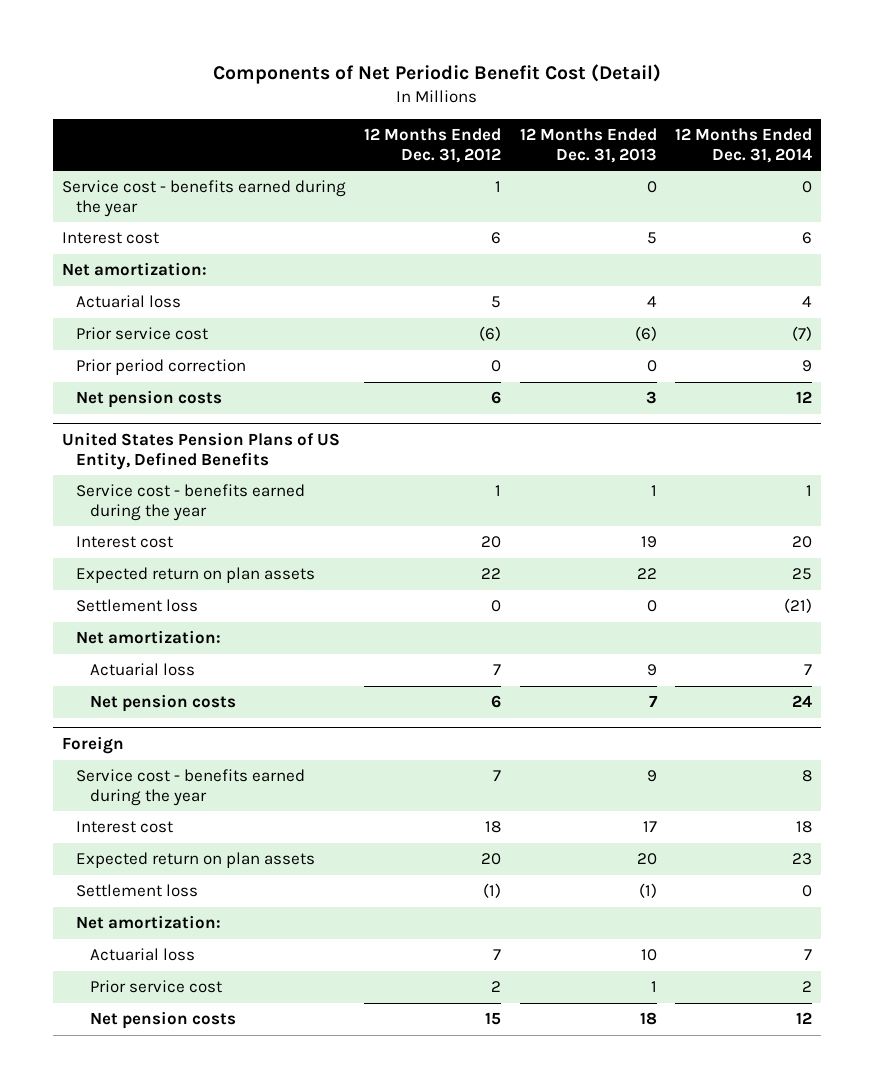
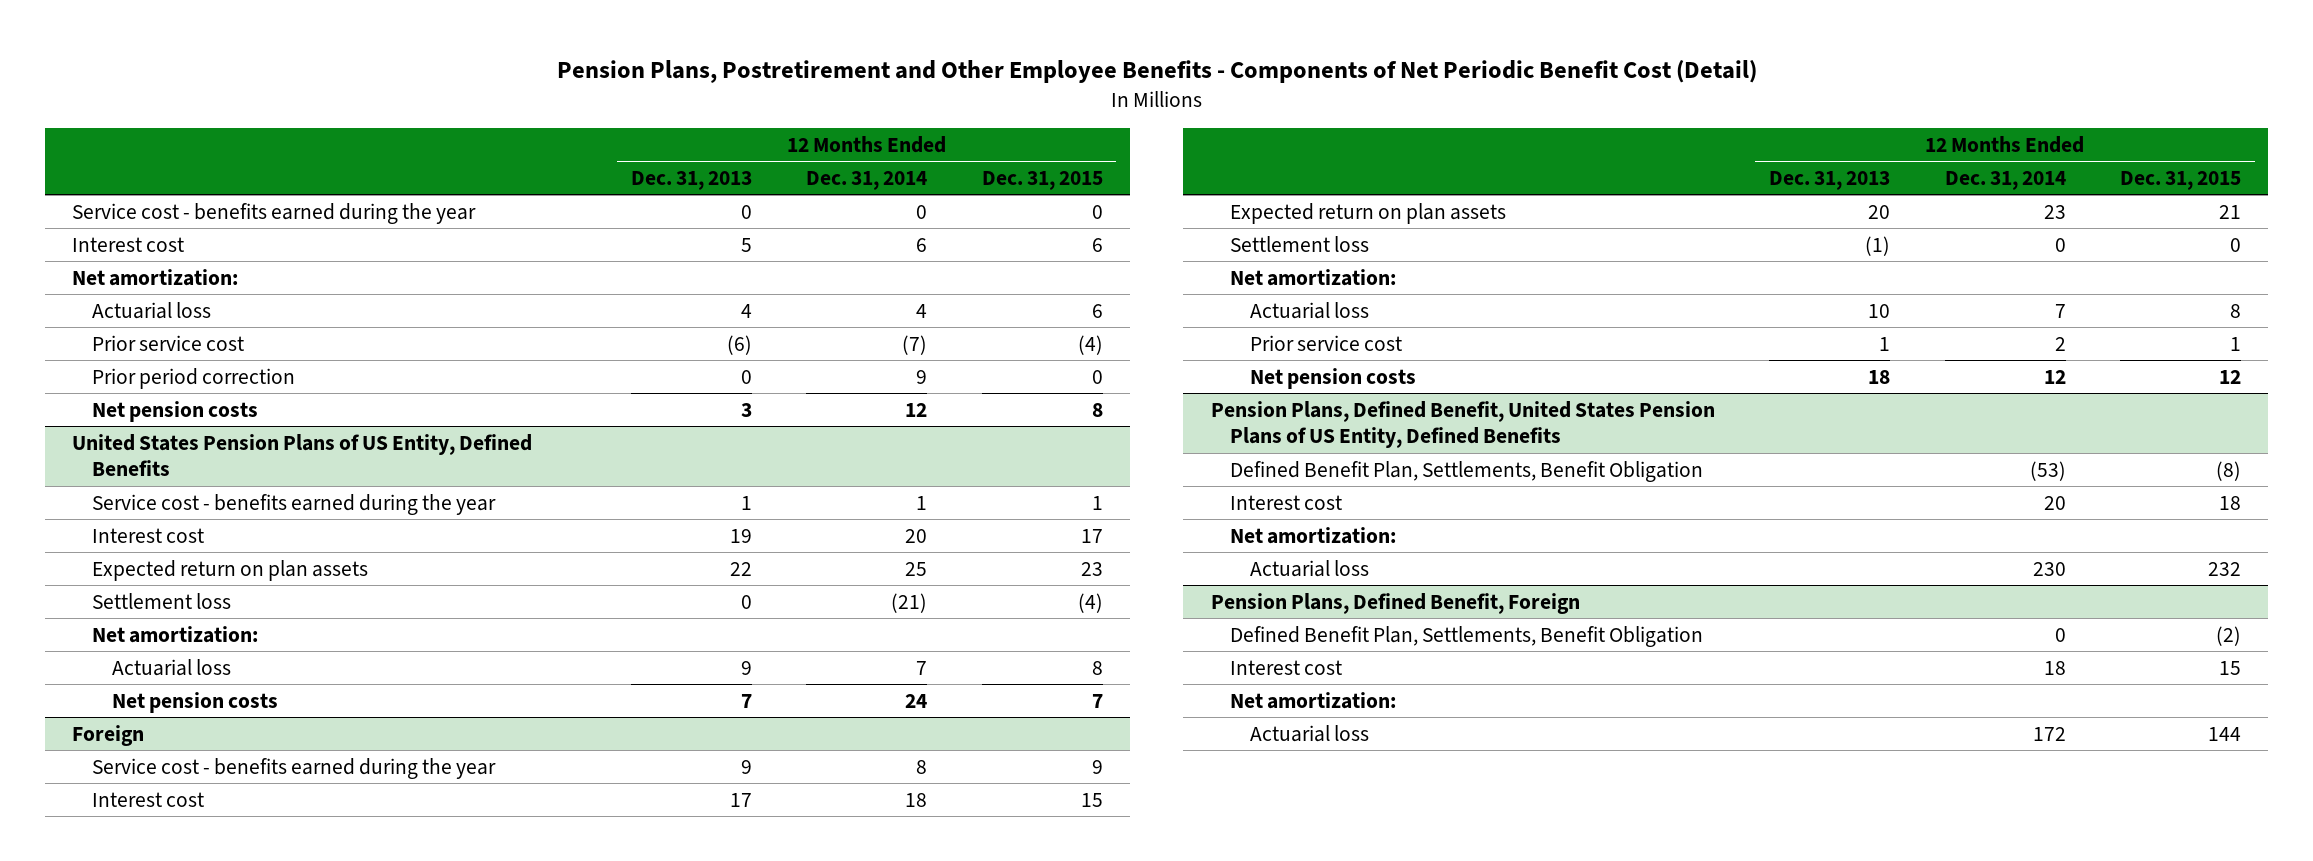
- Components of Net Periodic Benefit Cost (Detail)
+ Pension Plans, Postretirement and Other Employee Benefits - Components of Net Periodic Benefit Cost (Detail)
- | 12 Months Ended Dec. 31, 2012 | 12 Months Ended Dec. 31, 2013 | 12 Months Ended Dec. 31, 2014
+ | 12 Months Ended Dec. 31, 2013 | 12 Months Ended Dec. 31, 2014 | 12 Months Ended Dec. 31, 2015
+ Pension Plans, Defined Benefit, United States Pension Plans of US Entity, Defined Benefits
+ Defined Benefit Plan, Settlements, Benefit Obligation | | (53) | (8)
+ Interest cost | | 20 | 18
+ Net amortization:
+ Actuarial loss | | 230 | 232
+ Pension Plans, Defined Benefit, Foreign
+ Defined Benefit Plan, Settlements, Benefit Obligation | | 0 | (2)
+ Interest cost | | 18 | 15
+ Net amortization:
+ Actuarial loss | | 172 | 144

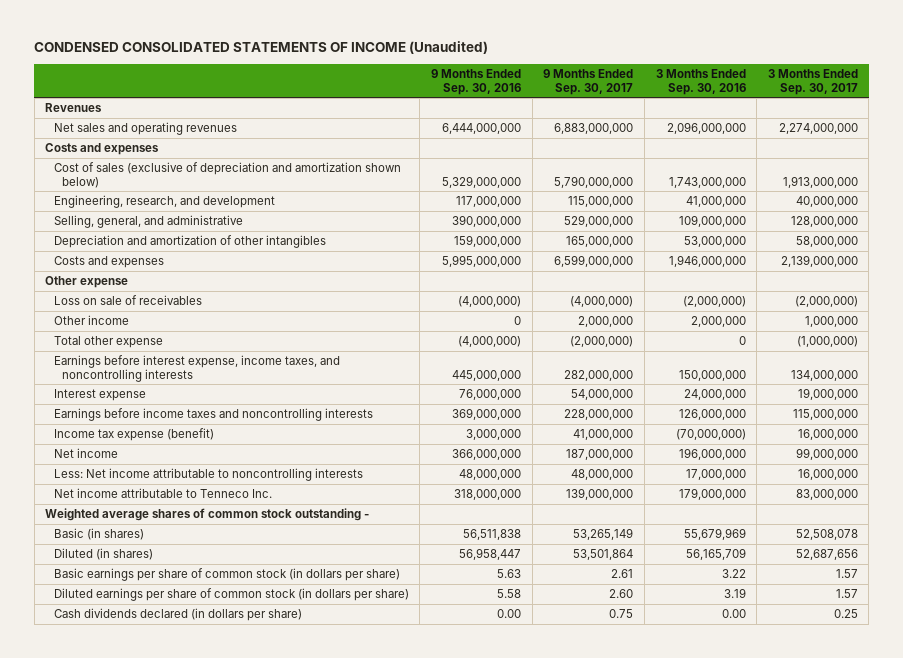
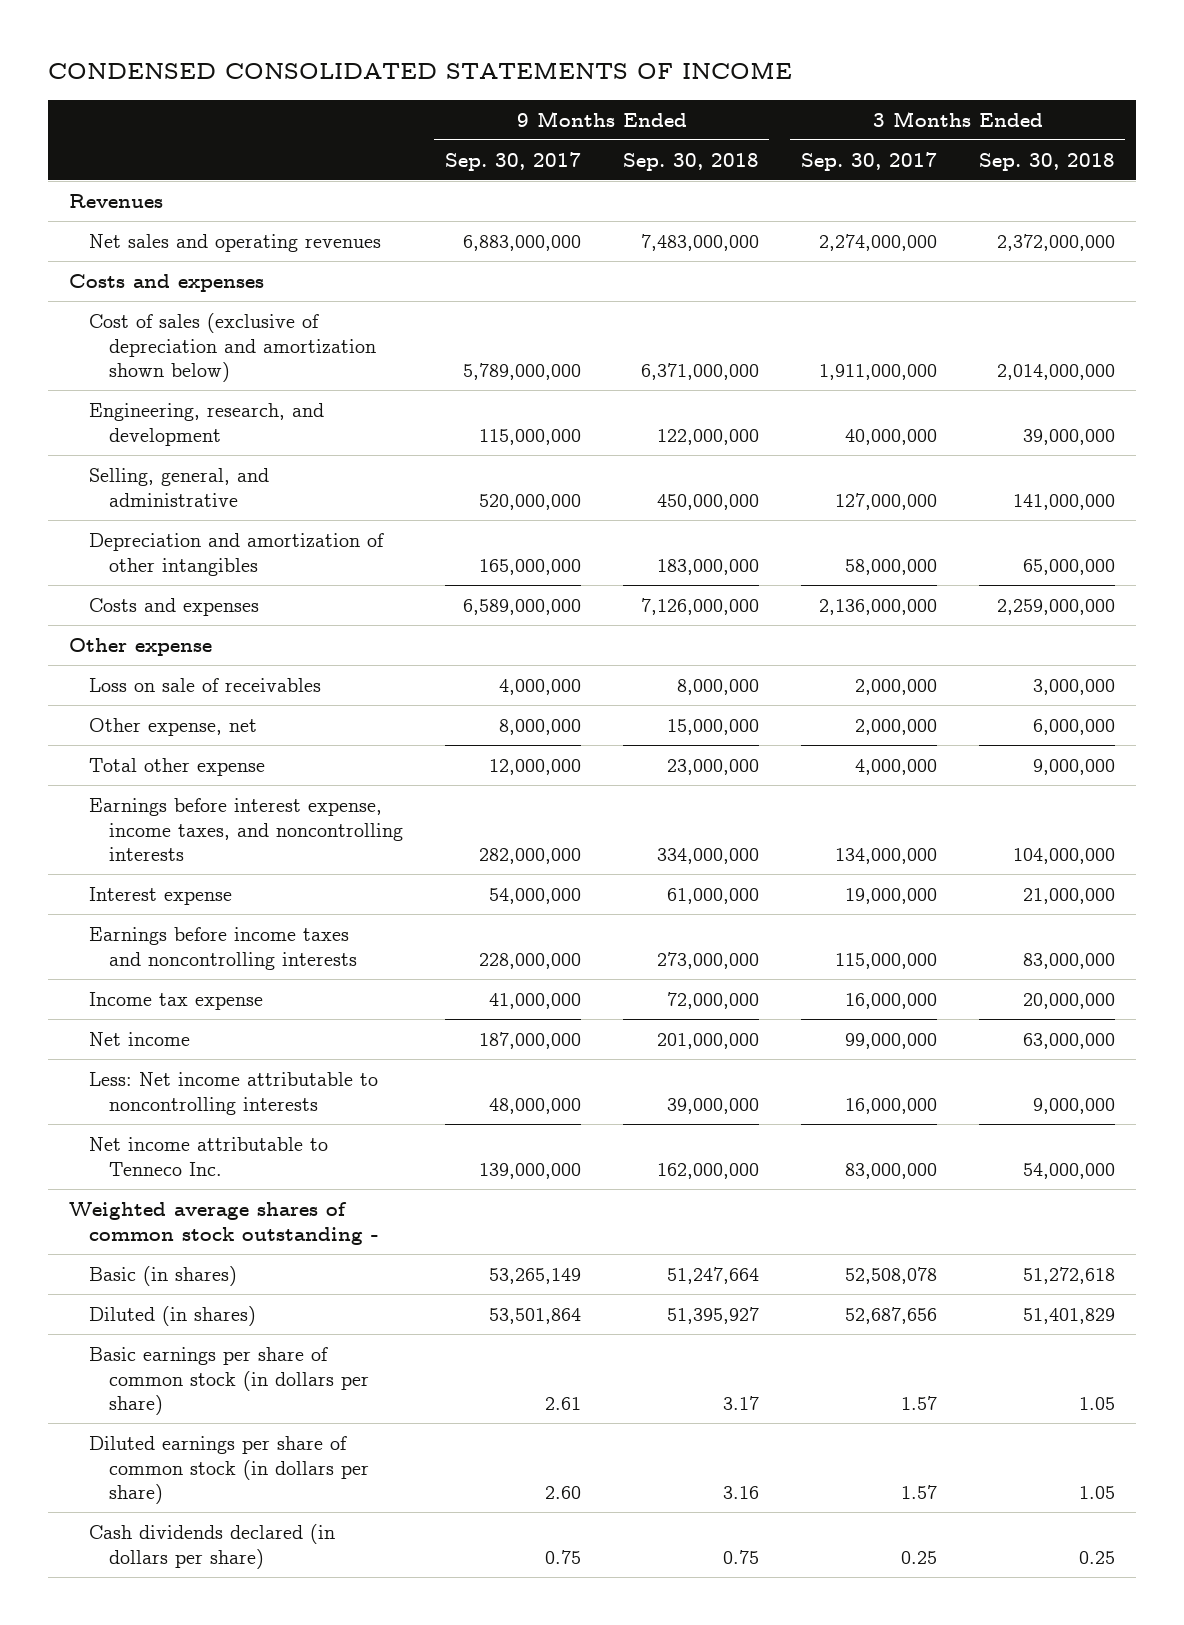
- CONDENSED CONSOLIDATED STATEMENTS OF INCOME (Unaudited)
+ CONDENSED CONSOLIDATED STATEMENTS OF INCOME
- | 9 Months Ended Sep. 30, 2016 | 9 Months Ended Sep. 30, 2017 | 3 Months Ended Sep. 30, 2016 | 3 Months Ended Sep. 30, 2017
+ | 9 Months Ended Sep. 30, 2017 | 9 Months Ended Sep. 30, 2018 | 3 Months Ended Sep. 30, 2017 | 3 Months Ended Sep. 30, 2018
- Cost of sales (exclusive of depreciation and amortization shown below) | 5,329,000,000 | 5,790,000,000 | 1,743,000,000 | 1,913,000,000
+ Cost of sales (exclusive of depreciation and amortization shown below) | 5,789,000,000 | 6,371,000,000 | 1,911,000,000 | 2,014,000,000
- Selling, general, and administrative | 390,000,000 | 529,000,000 | 109,000,000 | 128,000,000
+ Selling, general, and administrative | 520,000,000 | 450,000,000 | 127,000,000 | 141,000,000
- Costs and expenses | 5,995,000,000 | 6,599,000,000 | 1,946,000,000 | 2,139,000,000
+ Costs and expenses | 6,589,000,000 | 7,126,000,000 | 2,136,000,000 | 2,259,000,000
- Loss on sale of receivables | (4,000,000) | (4,000,000) | (2,000,000) | (2,000,000)
- Other income | 0 | 2,000,000 | 2,000,000 | 1,000,000
- Total other expense | (4,000,000) | (2,000,000) | 0 | (1,000,000)
+ Loss on sale of receivables | 4,000,000 | 8,000,000 | 2,000,000 | 3,000,000
+ Other expense, net | 8,000,000 | 15,000,000 | 2,000,000 | 6,000,000
+ Total other expense | 12,000,000 | 23,000,000 | 4,000,000 | 9,000,000
- Income tax expense (benefit) | 3,000,000 | 41,000,000 | (70,000,000) | 16,000,000
+ Income tax expense | 41,000,000 | 72,000,000 | 16,000,000 | 20,000,000

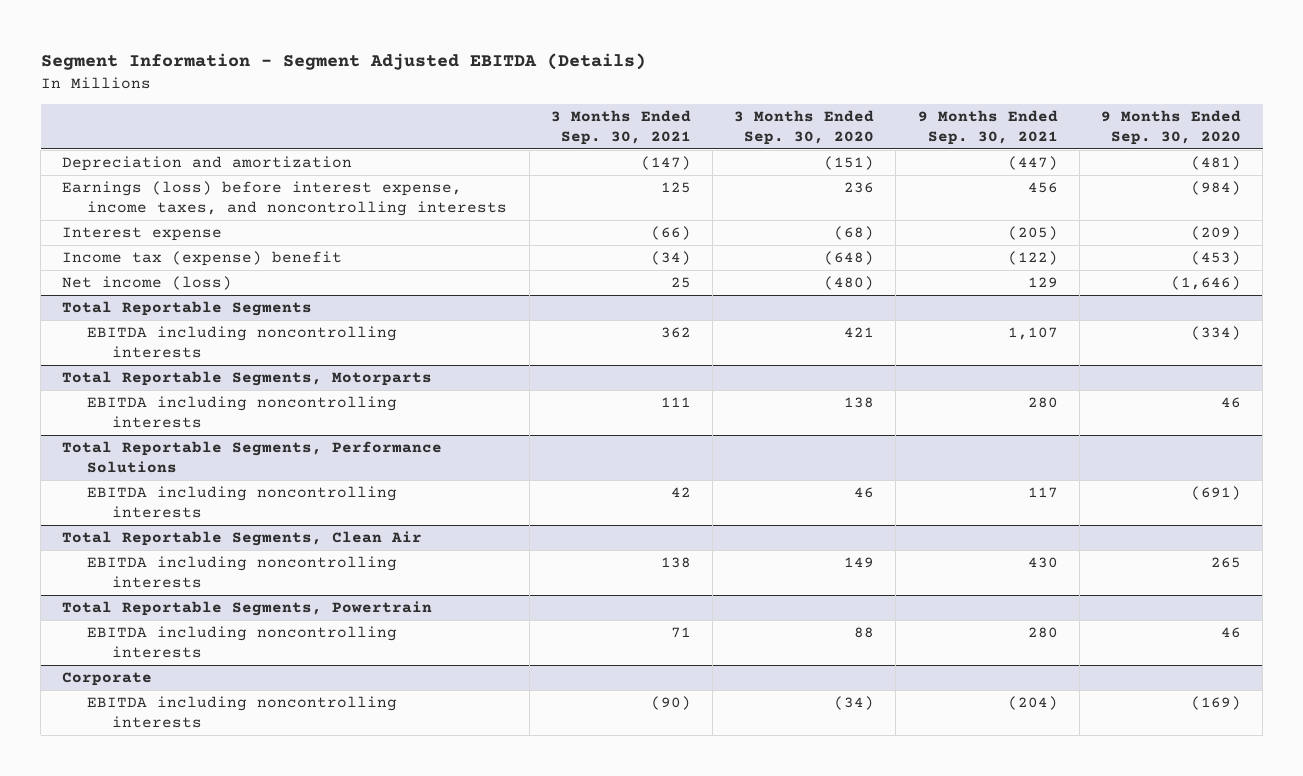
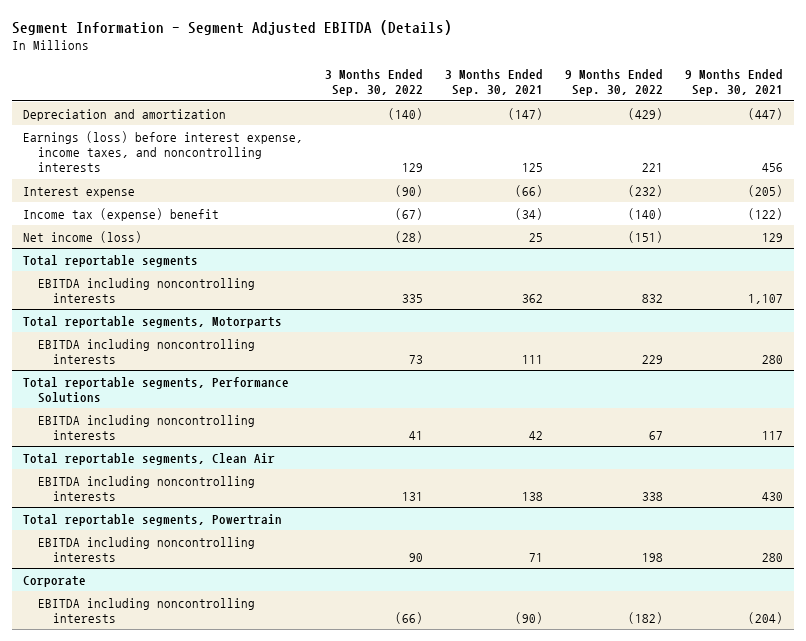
- | 3 Months Ended Sep. 30, 2021 | 3 Months Ended Sep. 30, 2020 | 9 Months Ended Sep. 30, 2021 | 9 Months Ended Sep. 30, 2020
+ | 3 Months Ended Sep. 30, 2022 | 3 Months Ended Sep. 30, 2021 | 9 Months Ended Sep. 30, 2022 | 9 Months Ended Sep. 30, 2021
- Total Reportable Segments
+ Total reportable segments
- Total Reportable Segments, Motorparts
+ Total reportable segments, Motorparts
- Total Reportable Segments, Performance Solutions
+ Total reportable segments, Performance Solutions
- Total Reportable Segments, Clean Air
+ Total reportable segments, Clean Air
- Total Reportable Segments, Powertrain
+ Total reportable segments, Powertrain

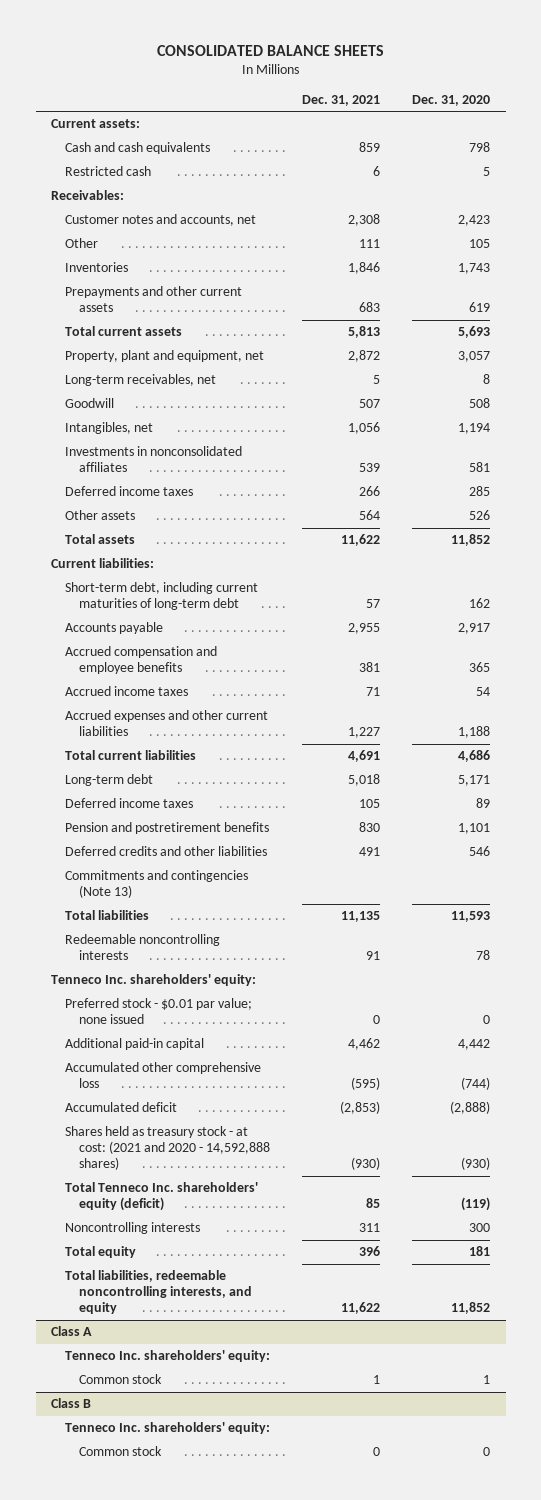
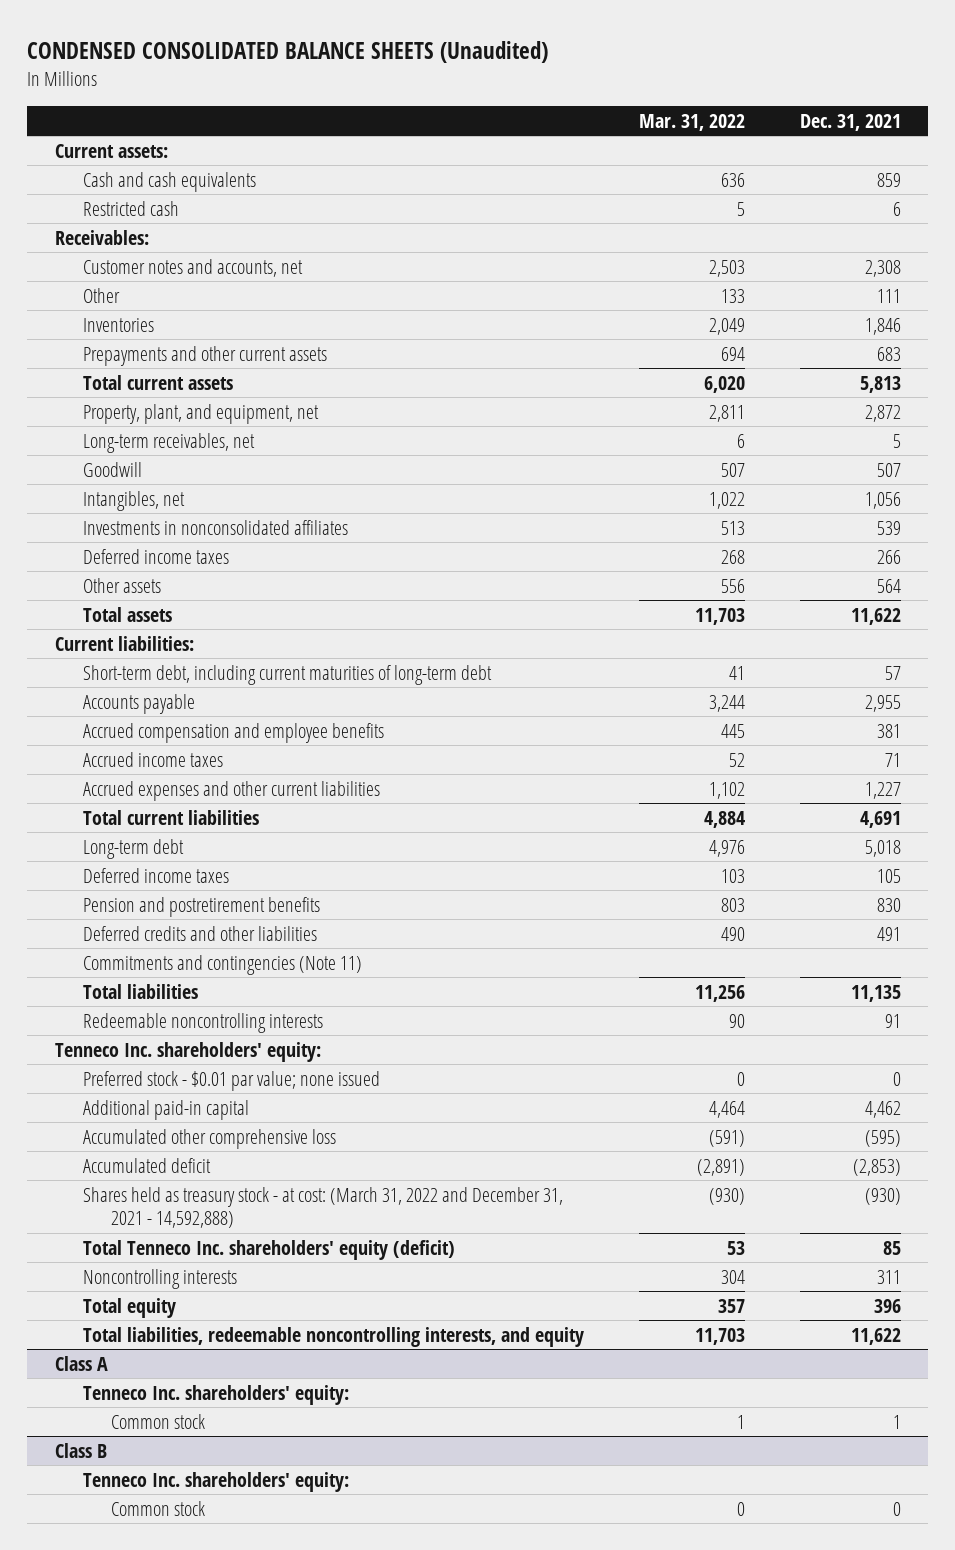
- CONSOLIDATED BALANCE SHEETS
+ CONDENSED CONSOLIDATED BALANCE SHEETS (Unaudited)
- | Dec. 31, 2021 | Dec. 31, 2020
+ | Mar. 31, 2022 | Dec. 31, 2021
- Property, plant and equipment, net | 2,872 | 3,057
+ Property, plant, and equipment, net | 2,811 | 2,872
- Commitments and contingencies (Note 13)
+ Commitments and contingencies (Note 11)
- Shares held as treasury stock - at cost: (2021 and 2020 - 14,592,888 shares) | (930) | (930)
+ Shares held as treasury stock - at cost: (March 31, 2022 and December 31, 2021 - 14,592,888) | (930) | (930)

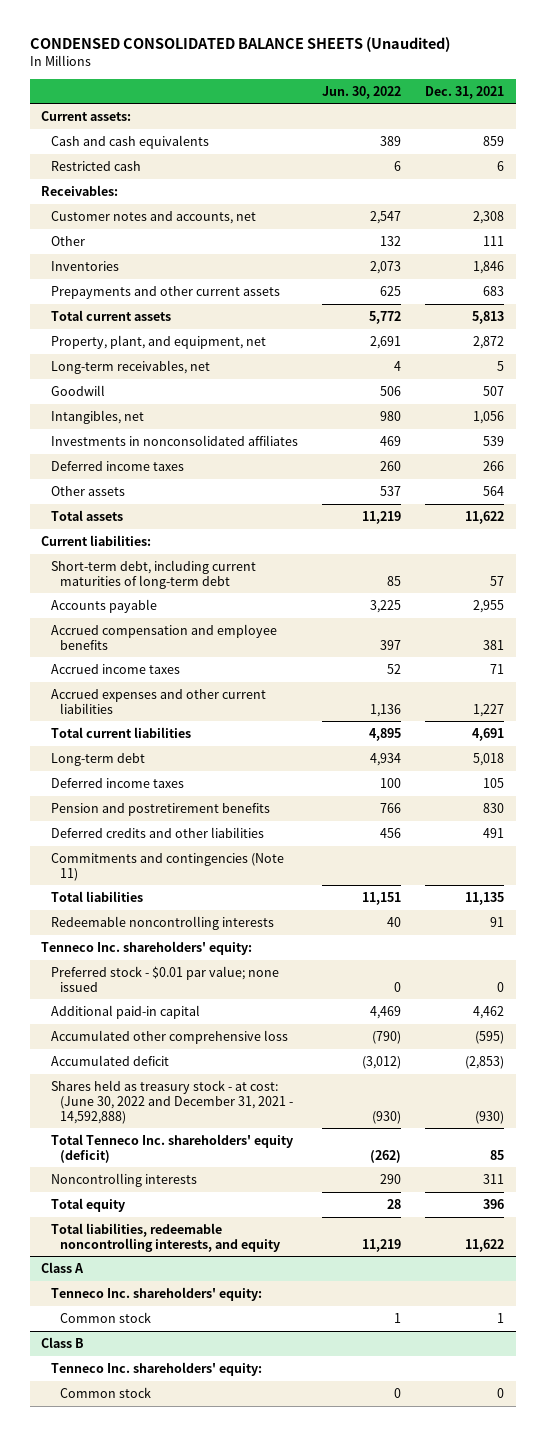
- | Mar. 31, 2022 | Dec. 31, 2021
+ | Jun. 30, 2022 | Dec. 31, 2021
- Shares held as treasury stock - at cost: (March 31, 2022 and December 31, 2021 - 14,592,888) | (930) | (930)
+ Shares held as treasury stock - at cost: (June 30, 2022 and December 31, 2021 - 14,592,888) | (930) | (930)

